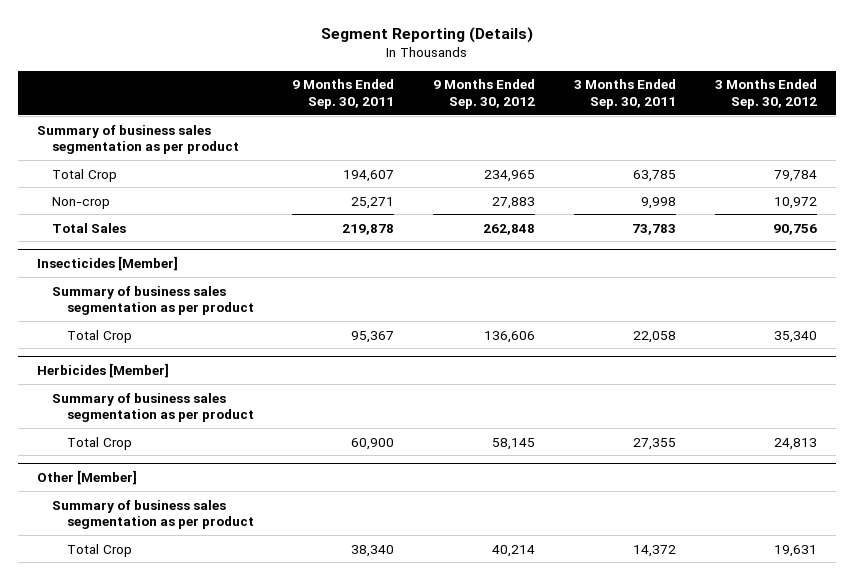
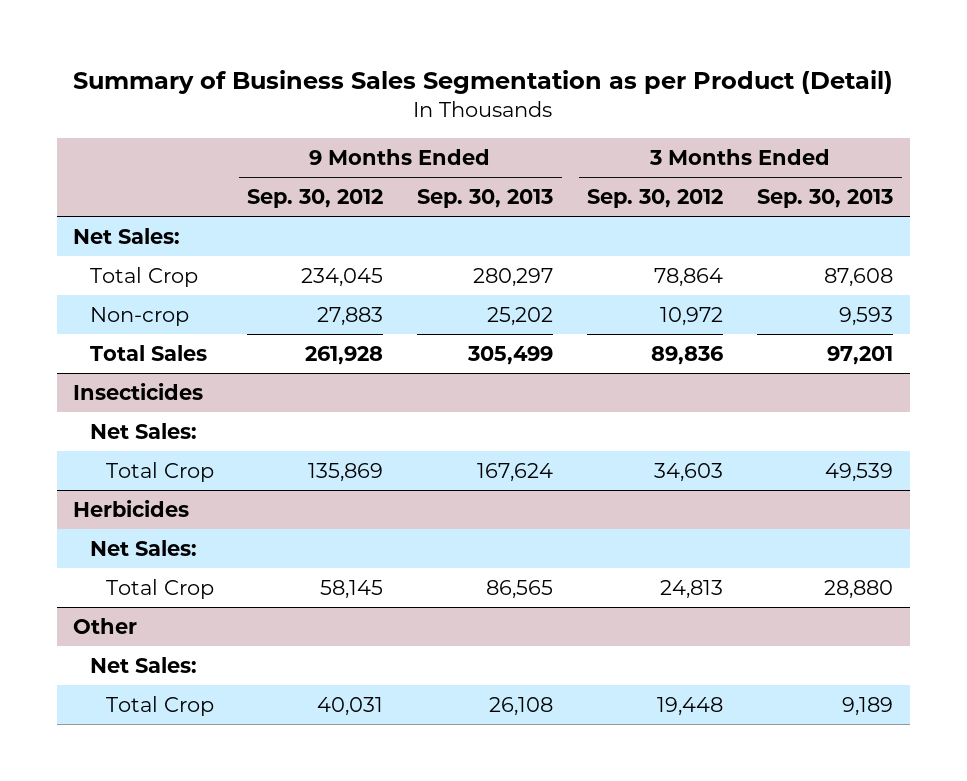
- Segment Reporting (Details)
+ Summary of Business Sales Segmentation as per Product (Detail)
- | 9 Months Ended Sep. 30, 2011 | 9 Months Ended Sep. 30, 2012 | 3 Months Ended Sep. 30, 2011 | 3 Months Ended Sep. 30, 2012
+ | 9 Months Ended Sep. 30, 2012 | 9 Months Ended Sep. 30, 2013 | 3 Months Ended Sep. 30, 2012 | 3 Months Ended Sep. 30, 2013
- Summary of business sales segmentation as per product
- Total Crop | 194,607 | 234,965 | 63,785 | 79,784
+ Net Sales:
+ Total Crop | 234,045 | 280,297 | 78,864 | 87,608
- Total Sales | 219,878 | 262,848 | 73,783 | 90,756
- Insecticides [Member]
- Summary of business sales segmentation as per product
- Total Crop | 95,367 | 136,606 | 22,058 | 35,340
- Herbicides [Member]
- Summary of business sales segmentation as per product
+ Total Sales | 261,928 | 305,499 | 89,836 | 97,201
+ Insecticides
+ Net Sales:
+ Total Crop | 135,869 | 167,624 | 34,603 | 49,539
+ Herbicides
+ Net Sales:
- Other [Member]
- Summary of business sales segmentation as per product
- Total Crop | 38,340 | 40,214 | 14,372 | 19,631
+ Other
+ Net Sales:
+ Total Crop | 40,031 | 26,108 | 19,448 | 9,189

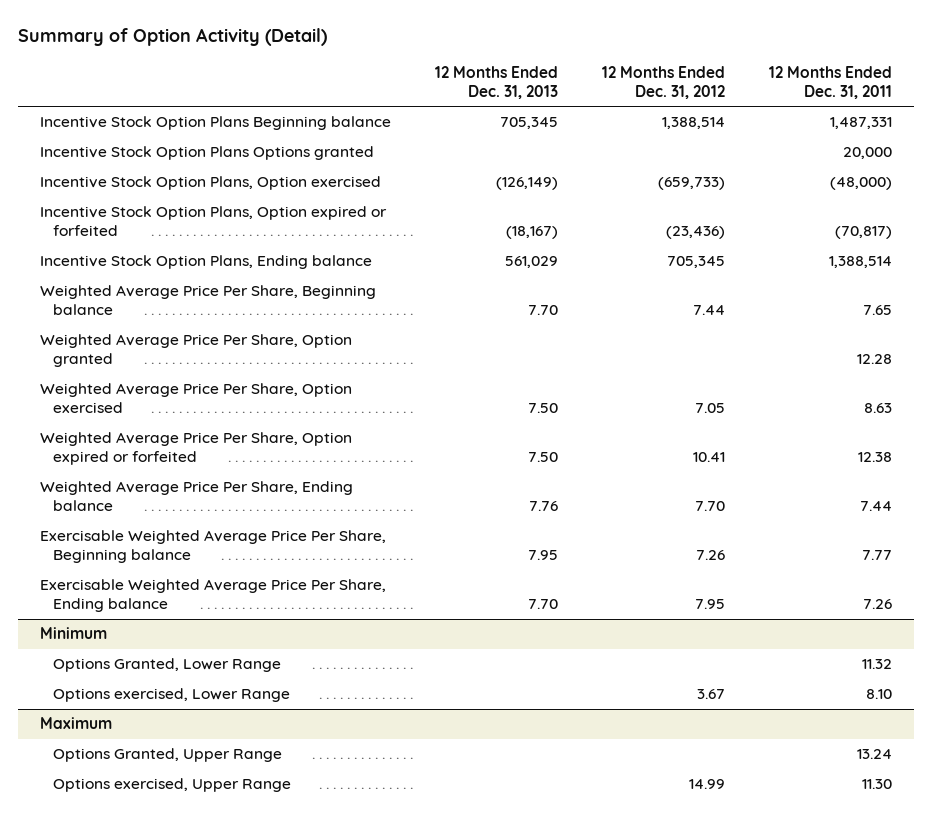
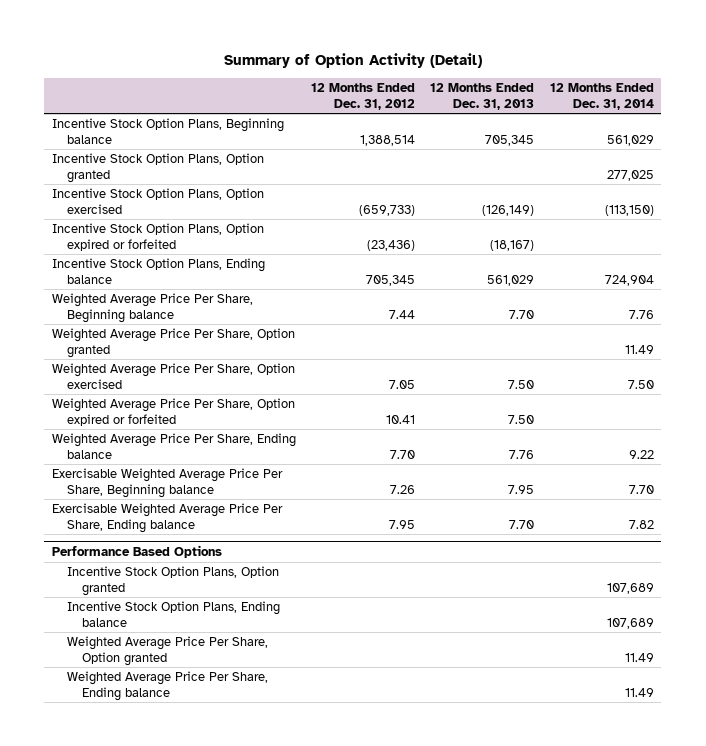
- | 12 Months Ended Dec. 31, 2013 | 12 Months Ended Dec. 31, 2012 | 12 Months Ended Dec. 31, 2011
+ | 12 Months Ended Dec. 31, 2012 | 12 Months Ended Dec. 31, 2013 | 12 Months Ended Dec. 31, 2014
- Incentive Stock Option Plans Beginning balance | 705,345 | 1,388,514 | 1,487,331
- Incentive Stock Option Plans Options granted | | | 20,000
+ Incentive Stock Option Plans, Beginning balance | 1,388,514 | 705,345 | 561,029
+ Incentive Stock Option Plans, Option granted | | | 277,025
- Minimum
- Options Granted, Lower Range | | | 11.32
- Options exercised, Lower Range | | 3.67 | 8.10
- Maximum
- Options Granted, Upper Range | | | 13.24
- Options exercised, Upper Range | | 14.99 | 11.30
+ Performance Based Options
+ Incentive Stock Option Plans, Option granted | | | 107,689
+ Incentive Stock Option Plans, Ending balance | | | 107,689
+ Weighted Average Price Per Share, Option granted | | | 11.49
+ Weighted Average Price Per Share, Ending balance | | | 11.49

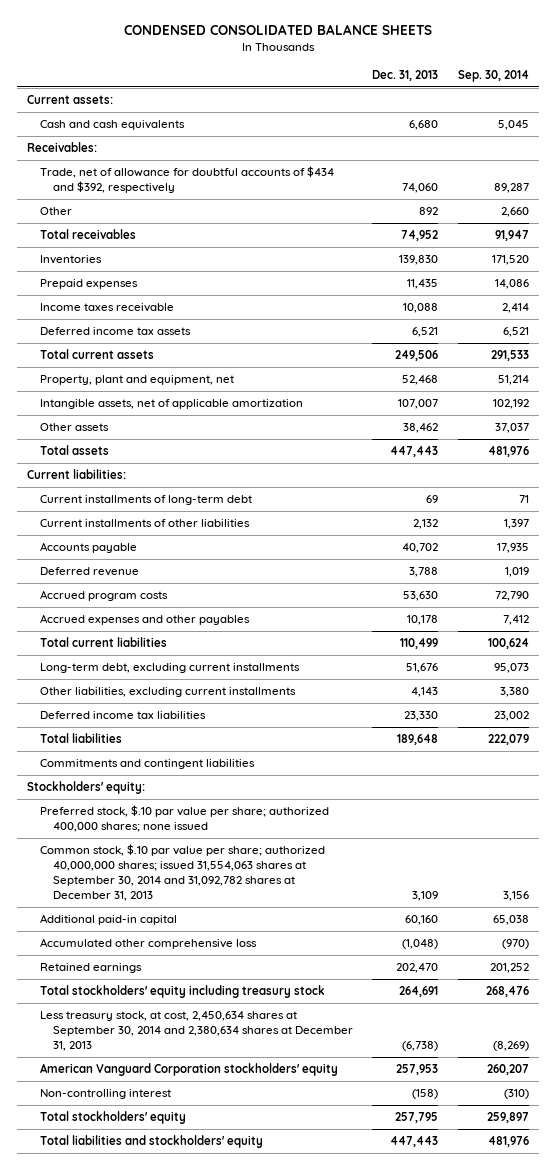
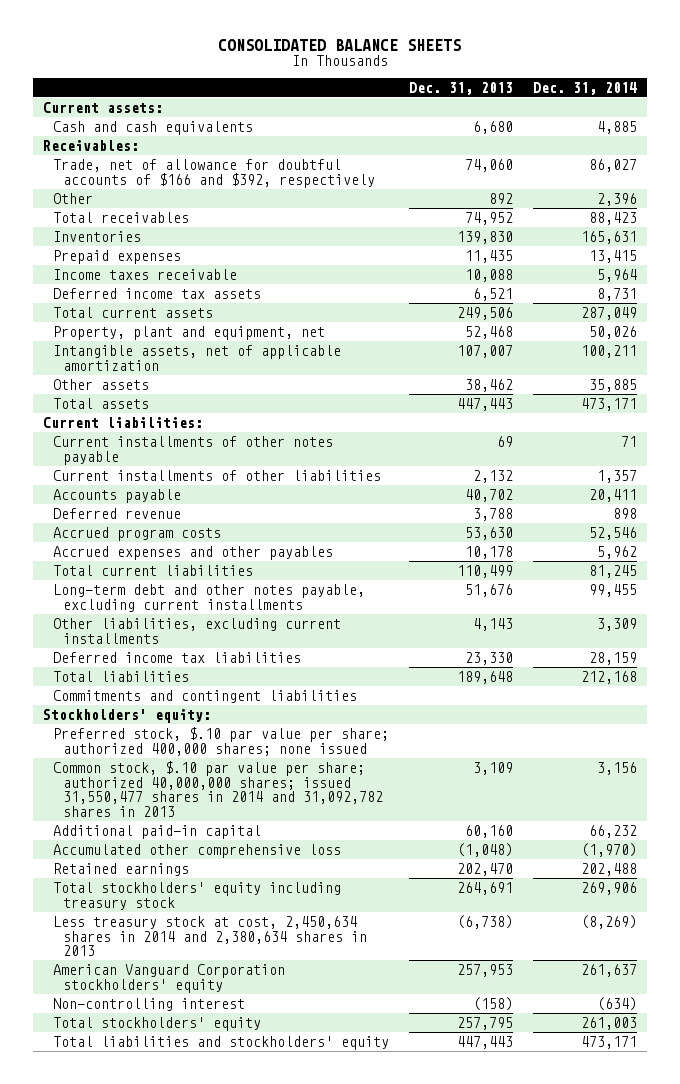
- CONDENSED CONSOLIDATED BALANCE SHEETS
+ CONSOLIDATED BALANCE SHEETS
- | Dec. 31, 2013 | Sep. 30, 2014
+ | Dec. 31, 2013 | Dec. 31, 2014
- Trade, net of allowance for doubtful accounts of $434 and $392, respectively | 74,060 | 89,287
+ Trade, net of allowance for doubtful accounts of $166 and $392, respectively | 74,060 | 86,027
- Current installments of long-term debt | 69 | 71
+ Current installments of other notes payable | 69 | 71
- Long-term debt, excluding current installments | 51,676 | 95,073
+ Long-term debt and other notes payable, excluding current installments | 51,676 | 99,455
- Common stock, $.10 par value per share; authorized 40,000,000 shares; issued 31,554,063 shares at September 30, 2014 and 31,092,782 shares at December 31, 2013 | 3,109 | 3,156
+ Common stock, $.10 par value per share; authorized 40,000,000 shares; issued 31,550,477 shares in 2014 and 31,092,782 shares in 2013 | 3,109 | 3,156
- Less treasury stock, at cost, 2,450,634 shares at September 30, 2014 and 2,380,634 shares at December 31, 2013 | (6,738) | (8,269)
+ Less treasury stock at cost, 2,450,634 shares in 2014 and 2,380,634 shares in 2013 | (6,738) | (8,269)

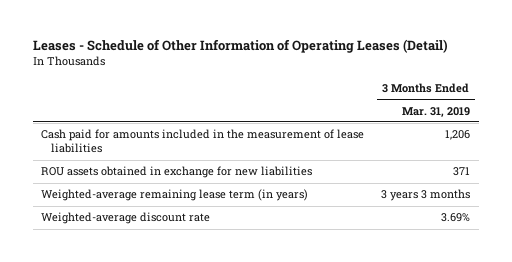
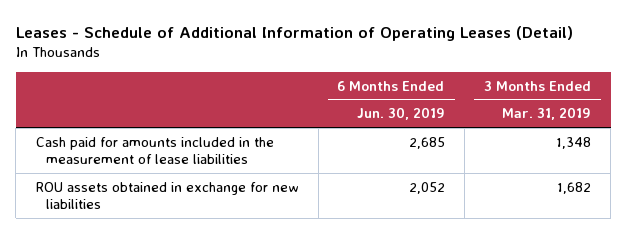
- Leases - Schedule of Other Information of Operating Leases (Detail)
+ Leases - Schedule of Additional Information of Operating Leases (Detail)
- | 3 Months Ended Mar. 31, 2019
+ | 6 Months Ended Jun. 30, 2019 | 3 Months Ended Mar. 31, 2019
- Cash paid for amounts included in the measurement of lease liabilities | 1,206
- ROU assets obtained in exchange for new liabilities | 371
- Weighted-average remaining lease term (in years) | 3 years 3 months
- Weighted-average discount rate | 3.69%
+ Cash paid for amounts included in the measurement of lease liabilities | 2,685 | 1,348
+ ROU assets obtained in exchange for new liabilities | 2,052 | 1,682

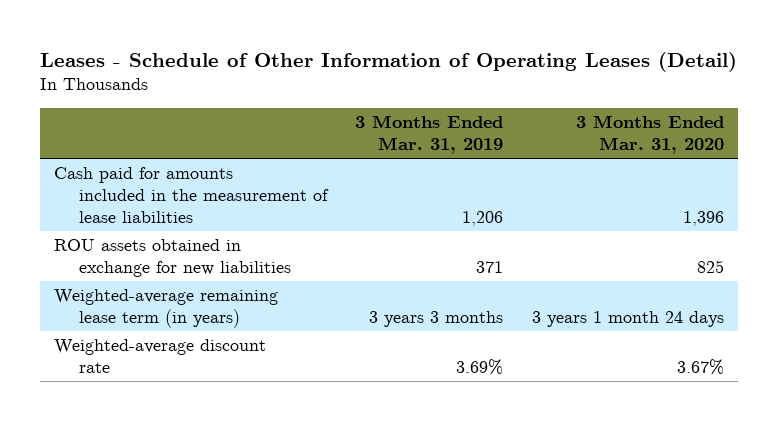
- Leases - Schedule of Additional Information of Operating Leases (Detail)
+ Leases - Schedule of Other Information of Operating Leases (Detail)
- | 6 Months Ended Jun. 30, 2019 | 3 Months Ended Mar. 31, 2019
+ | 3 Months Ended Mar. 31, 2019 | 3 Months Ended Mar. 31, 2020
- Cash paid for amounts included in the measurement of lease liabilities | 2,685 | 1,348
- ROU assets obtained in exchange for new liabilities | 2,052 | 1,682
+ Cash paid for amounts included in the measurement of lease liabilities | 1,206 | 1,396
+ ROU assets obtained in exchange for new liabilities | 371 | 825
+ Weighted-average remaining lease term (in years) | 3 years 3 months | 3 years 1 month 24 days
+ Weighted-average discount rate | 3.69% | 3.67%

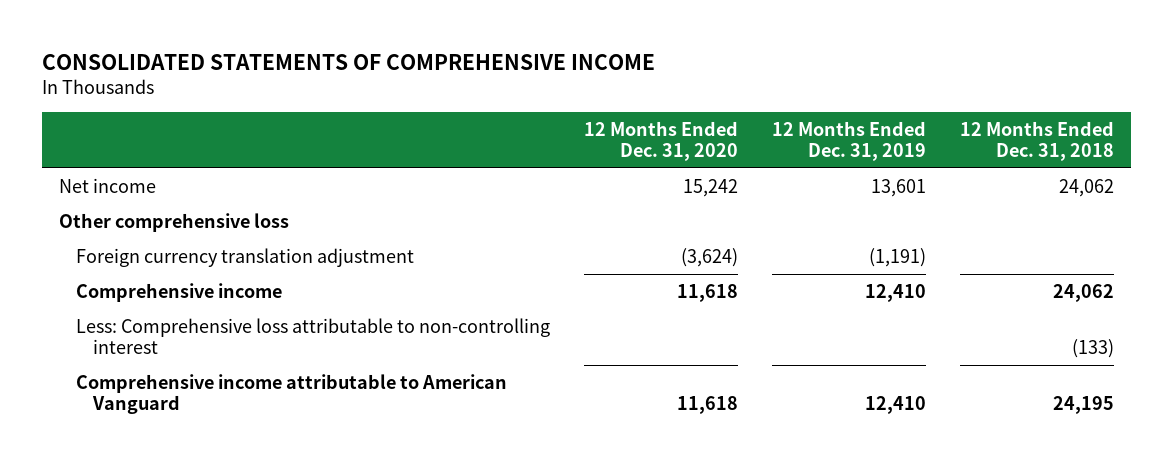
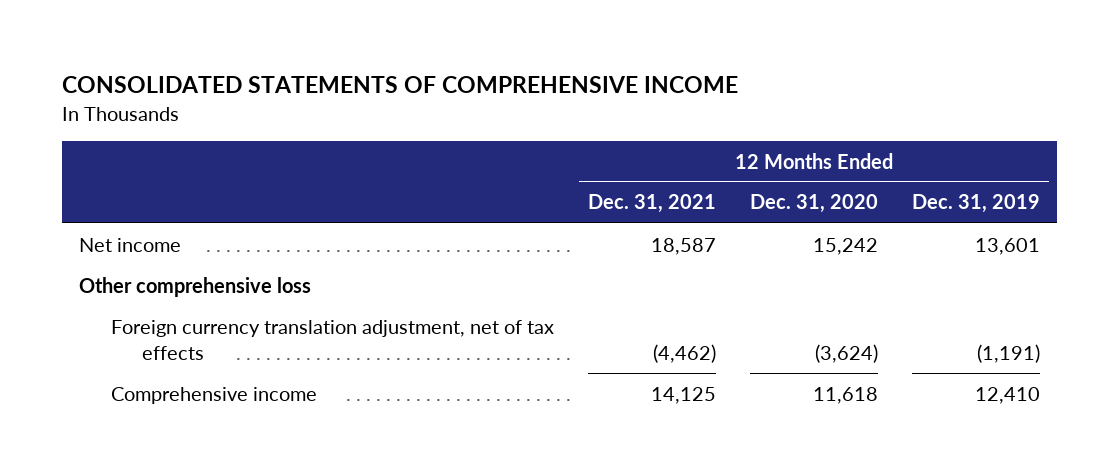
- | 12 Months Ended Dec. 31, 2020 | 12 Months Ended Dec. 31, 2019 | 12 Months Ended Dec. 31, 2018
+ | 12 Months Ended Dec. 31, 2021 | 12 Months Ended Dec. 31, 2020 | 12 Months Ended Dec. 31, 2019
- Foreign currency translation adjustment | (3,624) | (1,191) |
+ Foreign currency translation adjustment, net of tax effects | (4,462) | (3,624) | (1,191)
- Less: Comprehensive loss attributable to non-controlling interest | | | (133)
- Comprehensive income attributable to American Vanguard | 11,618 | 12,410 | 24,195

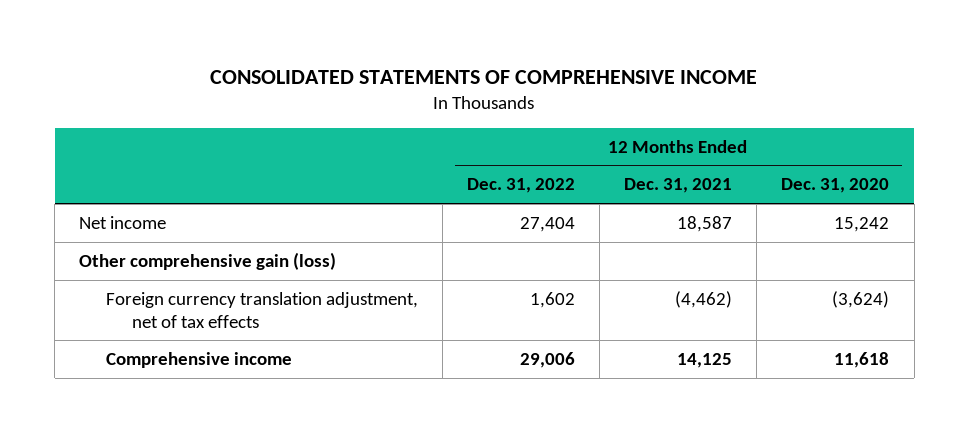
- | 12 Months Ended Dec. 31, 2021 | 12 Months Ended Dec. 31, 2020 | 12 Months Ended Dec. 31, 2019
+ | 12 Months Ended Dec. 31, 2022 | 12 Months Ended Dec. 31, 2021 | 12 Months Ended Dec. 31, 2020
- Other comprehensive loss
+ Other comprehensive gain (loss)

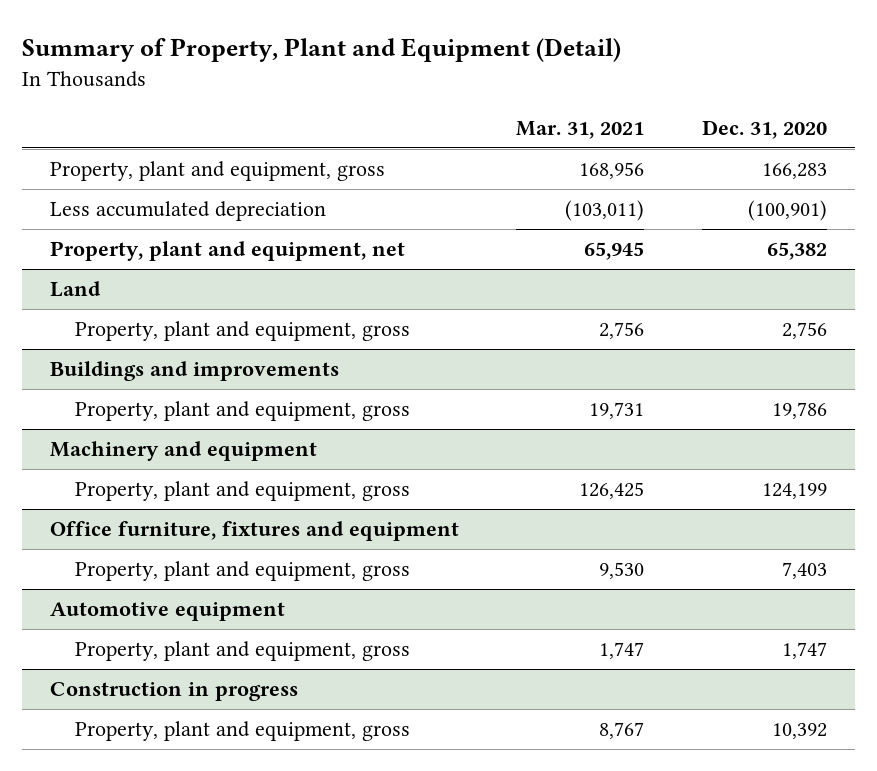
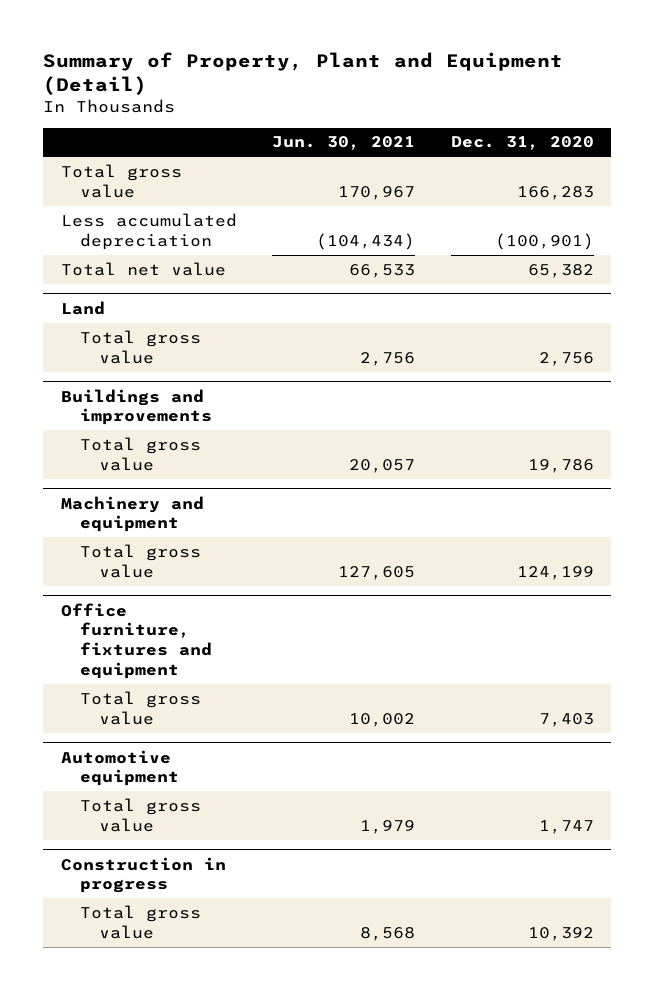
- | Mar. 31, 2021 | Dec. 31, 2020
+ | Jun. 30, 2021 | Dec. 31, 2020
- Property, plant and equipment, gross | 168,956 | 166,283
+ Total gross value | 170,967 | 166,283
- Property, plant and equipment, net | 65,945 | 65,382
+ Total net value | 66,533 | 65,382
@ Land
- Property, plant and equipment, gross | 2,756 | 2,756
+ Total gross value | 2,756 | 2,756
@ Buildings and improvements
- Property, plant and equipment, gross | 19,731 | 19,786
+ Total gross value | 20,057 | 19,786
@ Machinery and equipment
- Property, plant and equipment, gross | 126,425 | 124,199
+ Total gross value | 127,605 | 124,199
@ Office furniture, fixtures and equipment
- Property, plant and equipment, gross | 9,530 | 7,403
+ Total gross value | 10,002 | 7,403
@ Automotive equipment
- Property, plant and equipment, gross | 1,747 | 1,747
+ Total gross value | 1,979 | 1,747
@ Construction in progress
- Property, plant and equipment, gross | 8,767 | 10,392
+ Total gross value | 8,568 | 10,392

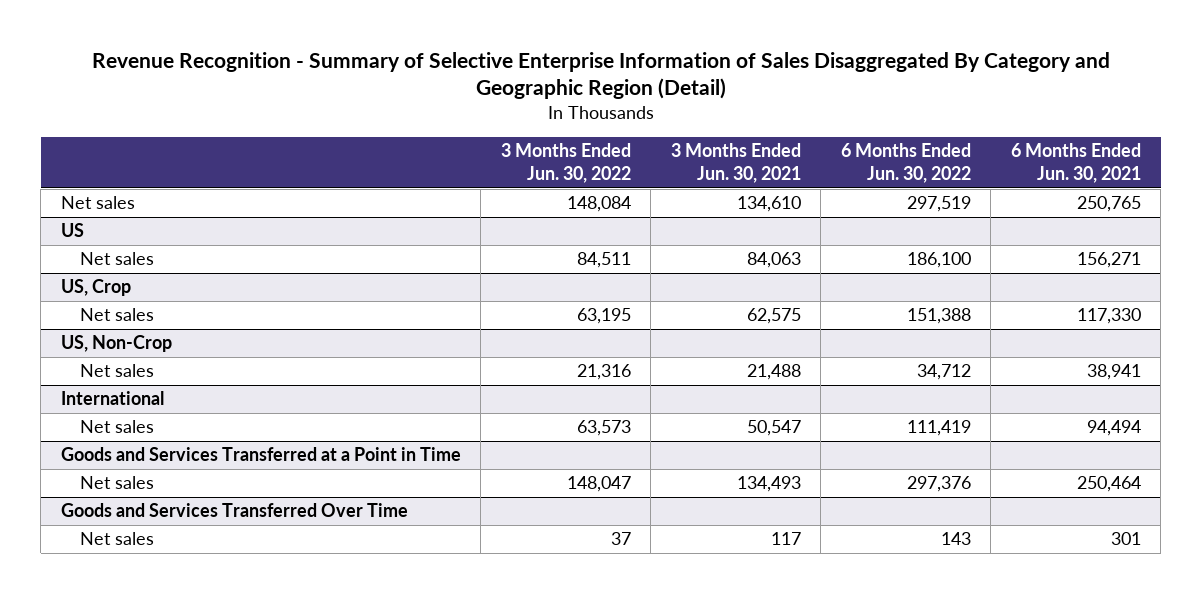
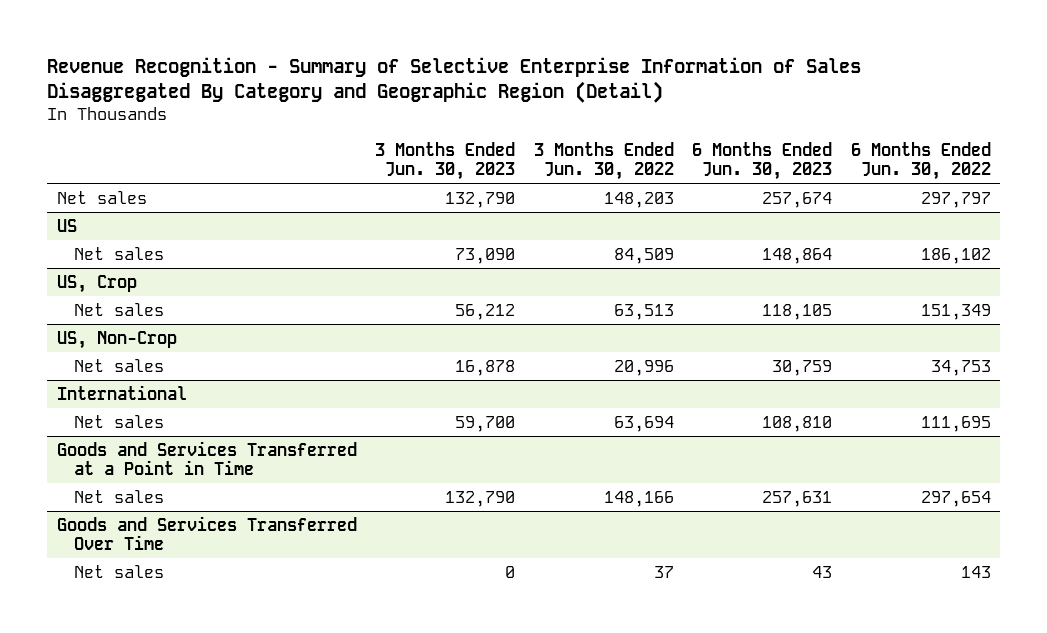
- | 3 Months Ended Jun. 30, 2022 | 3 Months Ended Jun. 30, 2021 | 6 Months Ended Jun. 30, 2022 | 6 Months Ended Jun. 30, 2021
+ | 3 Months Ended Jun. 30, 2023 | 3 Months Ended Jun. 30, 2022 | 6 Months Ended Jun. 30, 2023 | 6 Months Ended Jun. 30, 2022
- Net sales | 148,084 | 134,610 | 297,519 | 250,765
+ Net sales | 132,790 | 148,203 | 257,674 | 297,797
@ US
- Net sales | 84,511 | 84,063 | 186,100 | 156,271
+ Net sales | 73,090 | 84,509 | 148,864 | 186,102
@ US, Crop
- Net sales | 63,195 | 62,575 | 151,388 | 117,330
+ Net sales | 56,212 | 63,513 | 118,105 | 151,349
@ US, Non-Crop
- Net sales | 21,316 | 21,488 | 34,712 | 38,941
+ Net sales | 16,878 | 20,996 | 30,759 | 34,753
@ International
- Net sales | 63,573 | 50,547 | 111,419 | 94,494
+ Net sales | 59,700 | 63,694 | 108,810 | 111,695
@ Goods and Services Transferred at a Point in Time
- Net sales | 148,047 | 134,493 | 297,376 | 250,464
+ Net sales | 132,790 | 148,166 | 257,631 | 297,654

